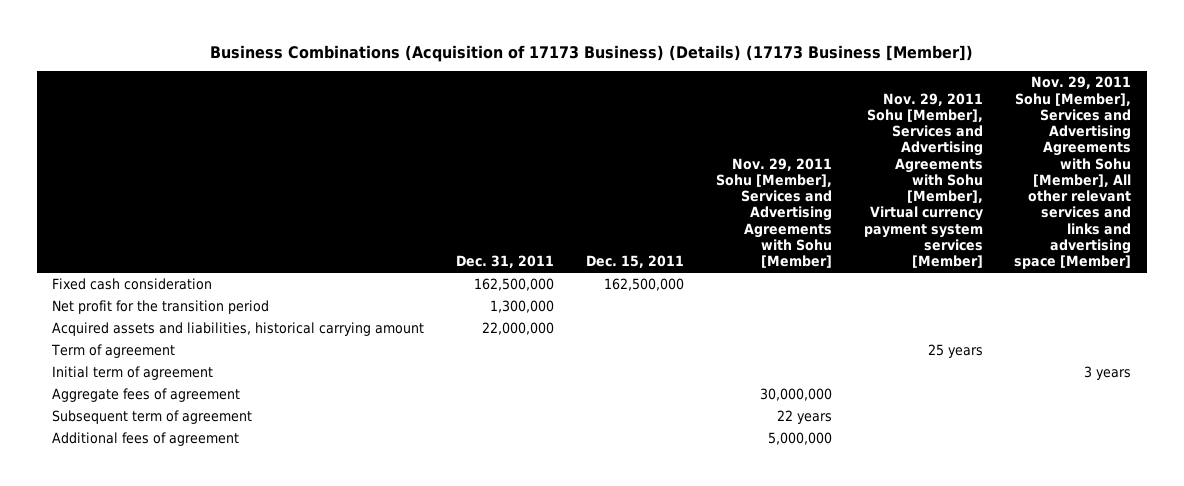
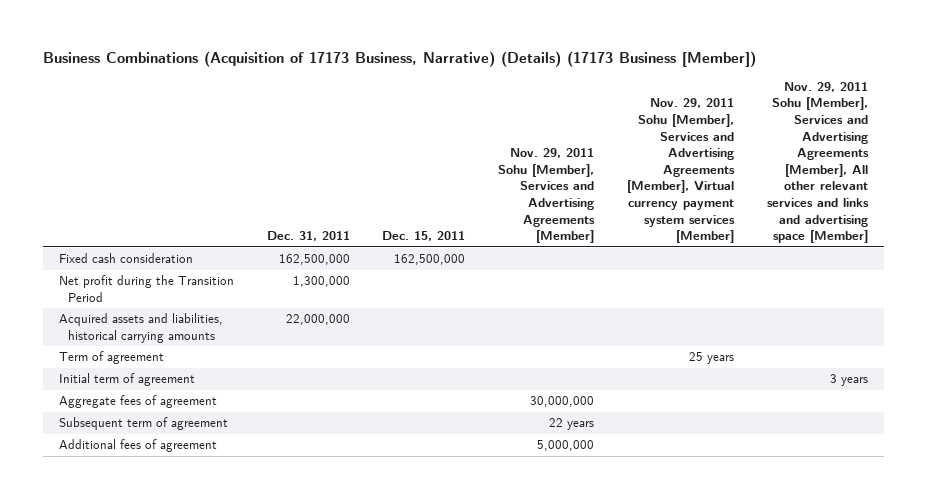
- Business Combinations (Acquisition of 17173 Business) (Details) (17173 Business [Member])
+ Business Combinations (Acquisition of 17173 Business, Narrative) (Details) (17173 Business [Member])
- | Dec. 31, 2011 | Dec. 15, 2011 | Nov. 29, 2011 Sohu [Member], Services and Advertising Agreements with Sohu [Member] | Nov. 29, 2011 Sohu [Member], Services and Advertising Agreements with Sohu [Member], Virtual currency payment system services [Member] | Nov. 29, 2011 Sohu [Member], Services and Advertising Agreements with Sohu [Member], All other relevant services and links and advertising space [Member]
+ | Dec. 31, 2011 | Dec. 15, 2011 | Nov. 29, 2011 Sohu [Member], Services and Advertising Agreements [Member] | Nov. 29, 2011 Sohu [Member], Services and Advertising Agreements [Member], Virtual currency payment system services [Member] | Nov. 29, 2011 Sohu [Member], Services and Advertising Agreements [Member], All other relevant services and links and advertising space [Member]
- Net profit for the transition period | 1,300,000 | | | |
- Acquired assets and liabilities, historical carrying amount | 22,000,000 | | | |
+ Net profit during the Transition Period | 1,300,000 | | | |
+ Acquired assets and liabilities, historical carrying amounts | 22,000,000 | | | |

